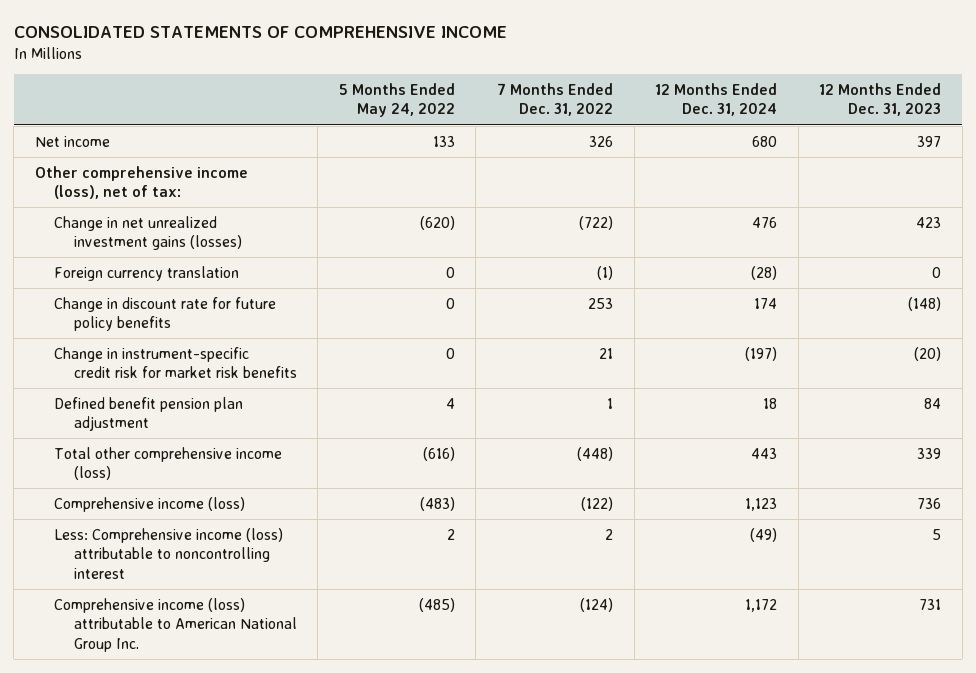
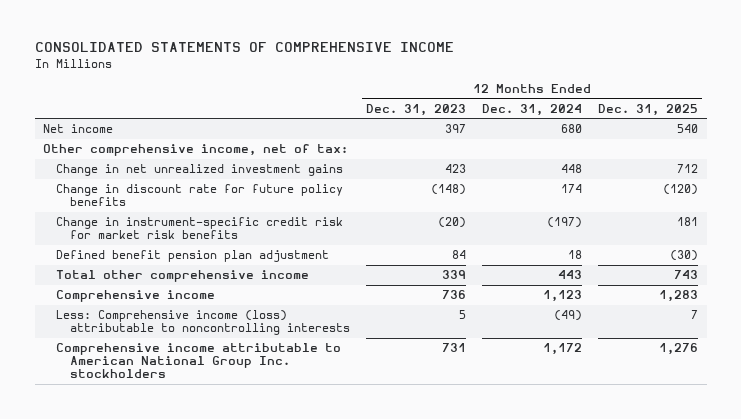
- | 5 Months Ended May 24, 2022 | 7 Months Ended Dec. 31, 2022 | 12 Months Ended Dec. 31, 2024 | 12 Months Ended Dec. 31, 2023
+ | 12 Months Ended Dec. 31, 2023 | 12 Months Ended Dec. 31, 2024 | 12 Months Ended Dec. 31, 2025
- Other comprehensive income (loss), net of tax:
- Change in net unrealized investment gains (losses) | (620) | (722) | 476 | 423
- Foreign currency translation | 0 | (1) | (28) | 0
+ Other comprehensive income, net of tax:
+ Change in net unrealized investment gains | 423 | 448 | 712
- Total other comprehensive income (loss) | (616) | (448) | 443 | 339
- Comprehensive income (loss) | (483) | (122) | 1,123 | 736
- Less: Comprehensive income (loss) attributable to noncontrolling interest | 2 | 2 | (49) | 5
- Comprehensive income (loss) attributable to American National Group Inc. | (485) | (124) | 1,172 | 731
+ Total other comprehensive income | 339 | 443 | 743
+ Comprehensive income | 736 | 1,123 | 1,283
+ Less: Comprehensive income (loss) attributable to noncontrolling interests | 5 | (49) | 7
+ Comprehensive income attributable to American National Group Inc. stockholders | 731 | 1,172 | 1,276

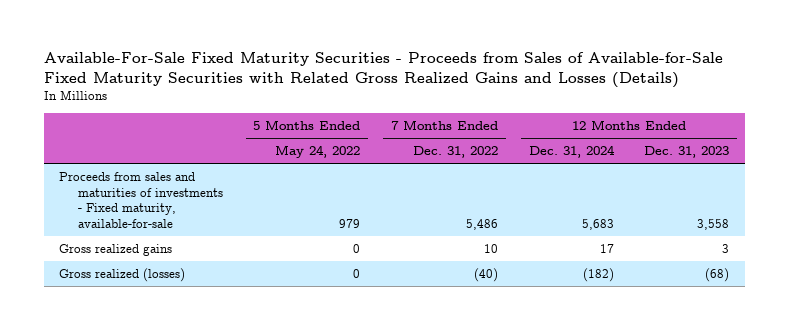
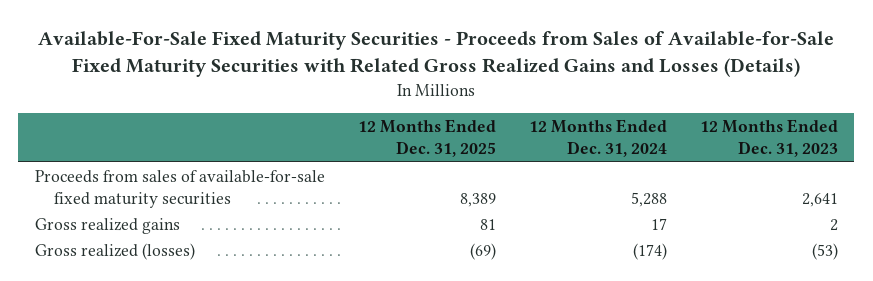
- | 5 Months Ended May 24, 2022 | 7 Months Ended Dec. 31, 2022 | 12 Months Ended Dec. 31, 2024 | 12 Months Ended Dec. 31, 2023
+ | 12 Months Ended Dec. 31, 2025 | 12 Months Ended Dec. 31, 2024 | 12 Months Ended Dec. 31, 2023
- Proceeds from sales and maturities of investments - Fixed maturity, available-for-sale | 979 | 5,486 | 5,683 | 3,558
- Gross realized gains | 0 | 10 | 17 | 3
- Gross realized (losses) | 0 | (40) | (182) | (68)
+ Proceeds from sales of available-for-sale fixed maturity securities | 8,389 | 5,288 | 2,641
+ Gross realized gains | 81 | 17 | 2
+ Gross realized (losses) | (69) | (174) | (53)

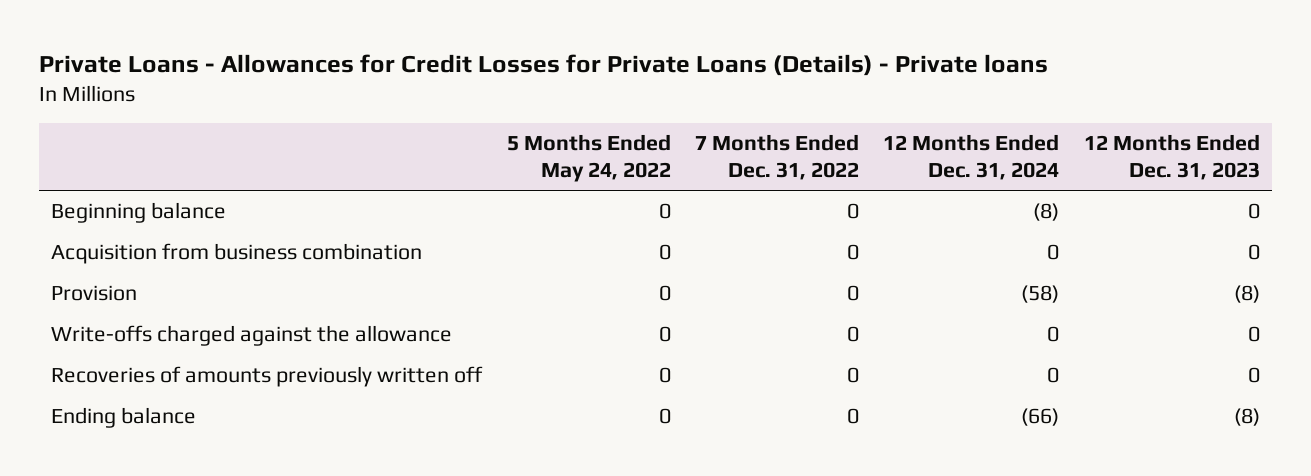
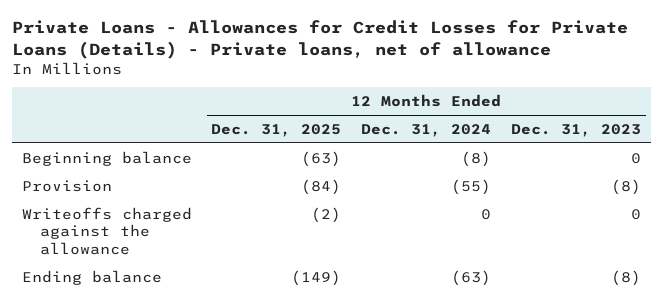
- Private Loans - Allowances for Credit Losses for Private Loans (Details) - Private loans
+ Private Loans - Allowances for Credit Losses for Private Loans (Details) - Private loans, net of allowance
- | 5 Months Ended May 24, 2022 | 7 Months Ended Dec. 31, 2022 | 12 Months Ended Dec. 31, 2024 | 12 Months Ended Dec. 31, 2023
+ | 12 Months Ended Dec. 31, 2025 | 12 Months Ended Dec. 31, 2024 | 12 Months Ended Dec. 31, 2023
- Acquisition from business combination | 0 | 0 | 0 | 0
- Provision | 0 | 0 | (58) | (8)
- Write-offs charged against the allowance | 0 | 0 | 0 | 0
- Recoveries of amounts previously written off | 0 | 0 | 0 | 0
- Ending balance | 0 | 0 | (66) | (8)
+ Provision | (84) | (55) | (8)
+ Writeoffs charged against the allowance | (2) | 0 | 0
+ Ending balance | (149) | (63) | (8)

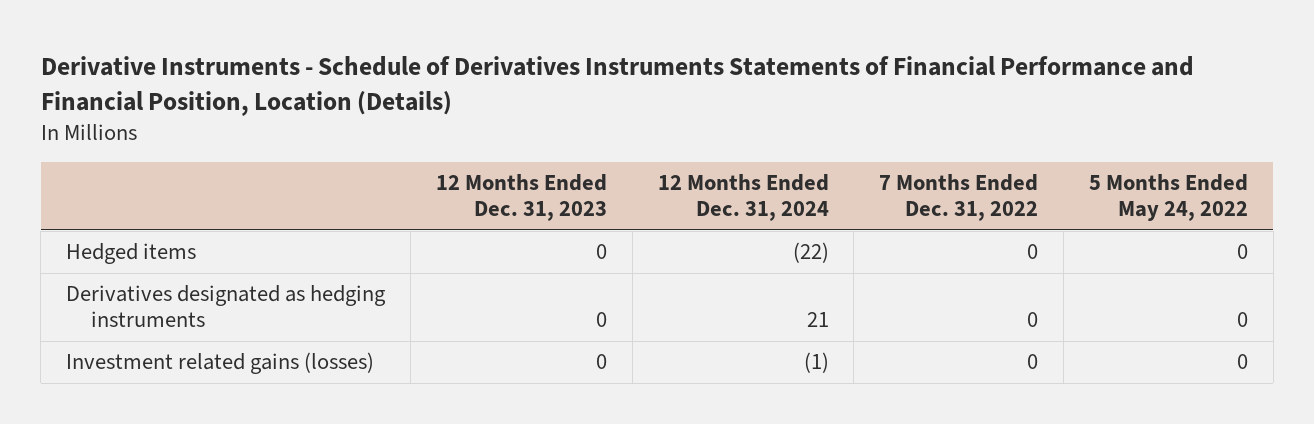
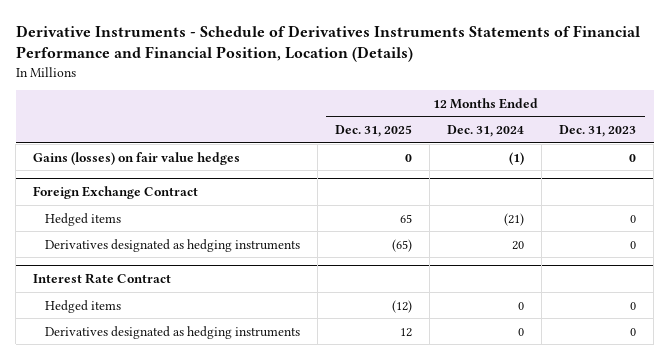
- | 12 Months Ended Dec. 31, 2023 | 12 Months Ended Dec. 31, 2024 | 7 Months Ended Dec. 31, 2022 | 5 Months Ended May 24, 2022
+ | 12 Months Ended Dec. 31, 2025 | 12 Months Ended Dec. 31, 2024 | 12 Months Ended Dec. 31, 2023
- Hedged items | 0 | (22) | 0 | 0
- Derivatives designated as hedging instruments | 0 | 21 | 0 | 0
- Investment related gains (losses) | 0 | (1) | 0 | 0
+ Gains (losses) on fair value hedges | 0 | (1) | 0
+ Foreign Exchange Contract
+ Hedged items | 65 | (21) | 0
+ Derivatives designated as hedging instruments | (65) | 20 | 0
+ Interest Rate Contract
+ Hedged items | (12) | 0 | 0
+ Derivatives designated as hedging instruments | 12 | 0 | 0

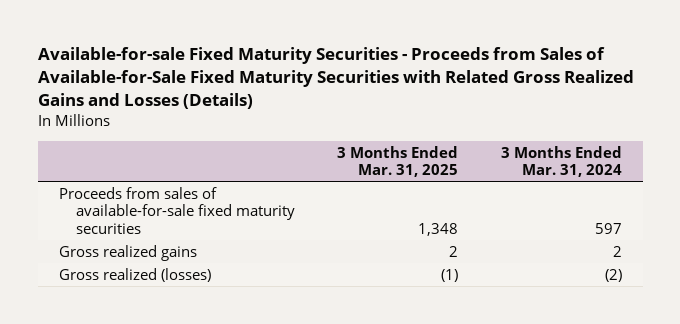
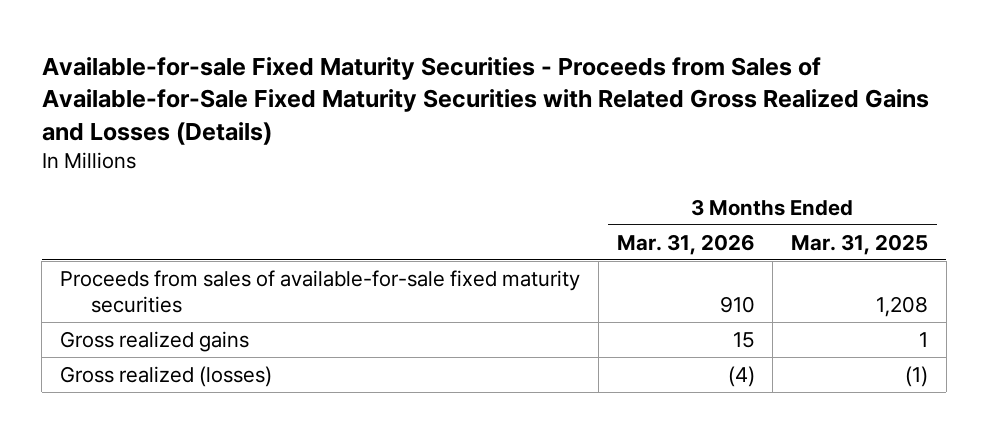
- | 3 Months Ended Mar. 31, 2025 | 3 Months Ended Mar. 31, 2024
+ | 3 Months Ended Mar. 31, 2026 | 3 Months Ended Mar. 31, 2025
- Proceeds from sales of available-for-sale fixed maturity securities | 1,348 | 597
- Gross realized gains | 2 | 2
+ Proceeds from sales of available-for-sale fixed maturity securities | 910 | 1,208
+ Gross realized gains | 15 | 1

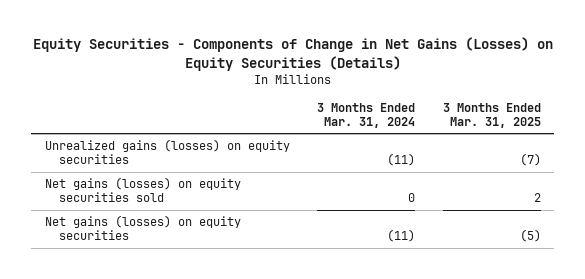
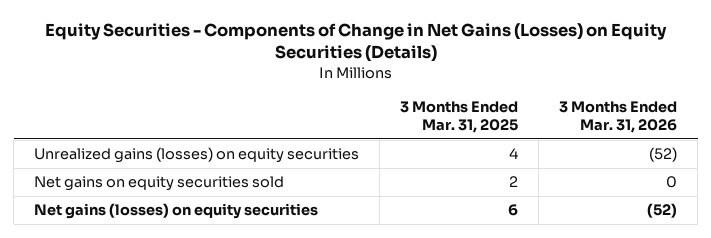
- | 3 Months Ended Mar. 31, 2024 | 3 Months Ended Mar. 31, 2025
+ | 3 Months Ended Mar. 31, 2025 | 3 Months Ended Mar. 31, 2026
- Unrealized gains (losses) on equity securities | (11) | (7)
- Net gains (losses) on equity securities sold | 0 | 2
- Net gains (losses) on equity securities | (11) | (5)
+ Unrealized gains (losses) on equity securities | 4 | (52)
+ Net gains on equity securities sold | 2 | 0
+ Net gains (losses) on equity securities | 6 | (52)

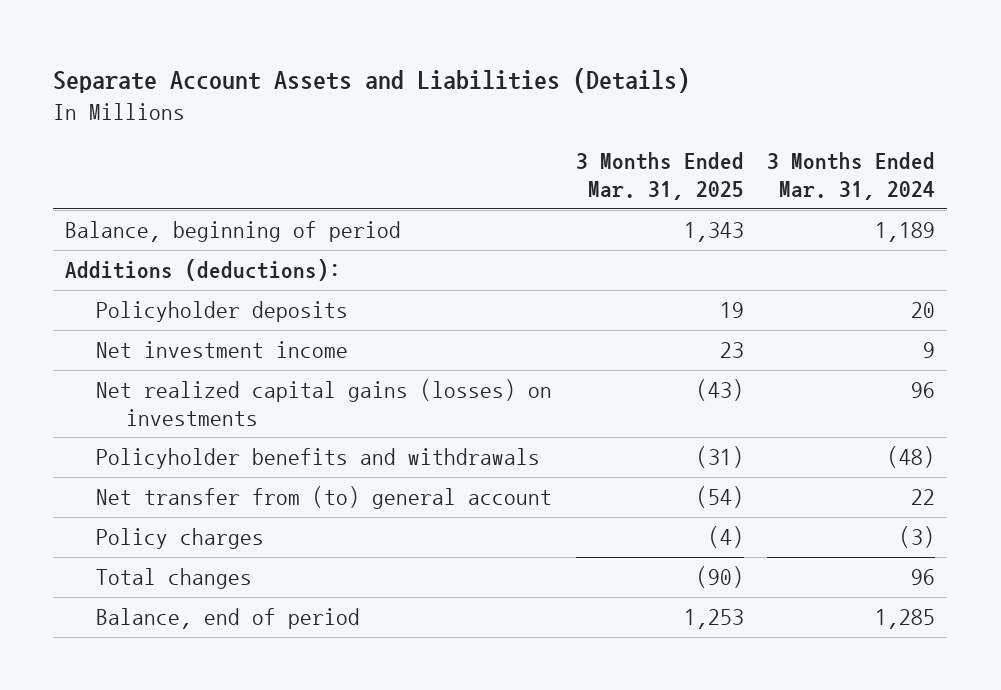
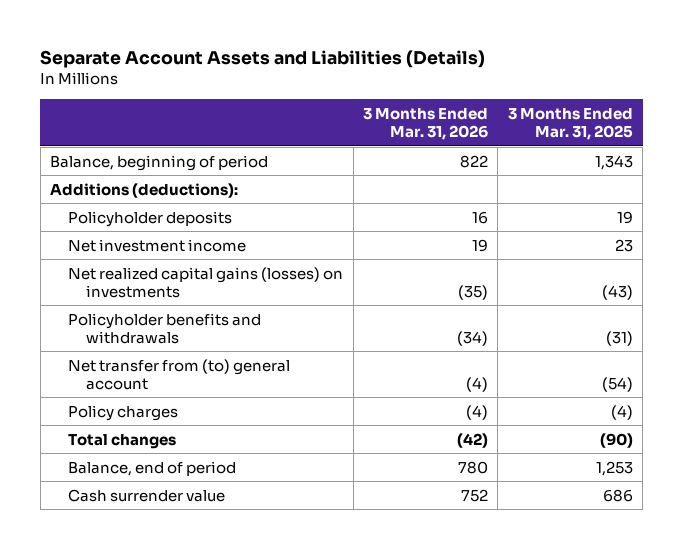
- | 3 Months Ended Mar. 31, 2025 | 3 Months Ended Mar. 31, 2024
+ | 3 Months Ended Mar. 31, 2026 | 3 Months Ended Mar. 31, 2025
+ Cash surrender value | 752 | 686

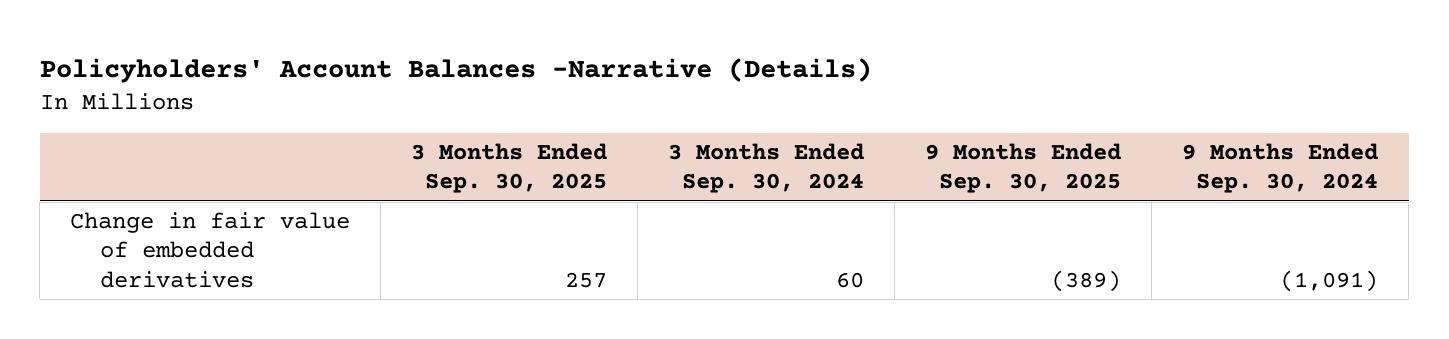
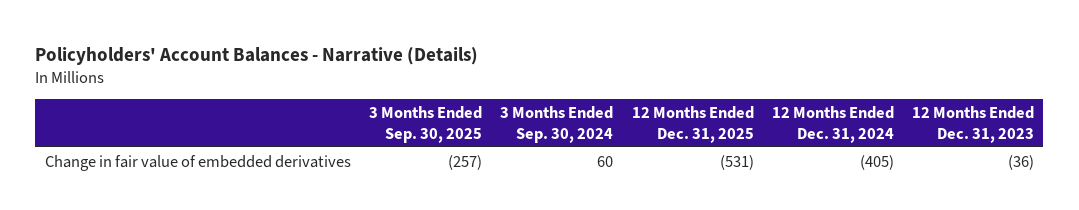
- Policyholders' Account Balances -Narrative (Details)
+ Policyholders' Account Balances - Narrative (Details)
- | 3 Months Ended Sep. 30, 2025 | 3 Months Ended Sep. 30, 2024 | 9 Months Ended Sep. 30, 2025 | 9 Months Ended Sep. 30, 2024
+ | 3 Months Ended Sep. 30, 2025 | 3 Months Ended Sep. 30, 2024 | 12 Months Ended Dec. 31, 2025 | 12 Months Ended Dec. 31, 2024 | 12 Months Ended Dec. 31, 2023
- Change in fair value of embedded derivatives | 257 | 60 | (389) | (1,091)
+ Change in fair value of embedded derivatives | (257) | 60 | (531) | (405) | (36)

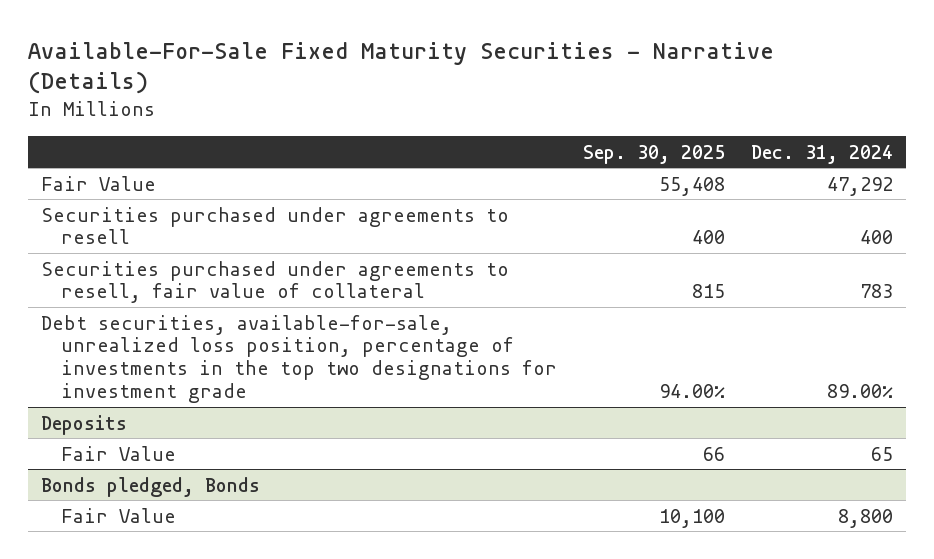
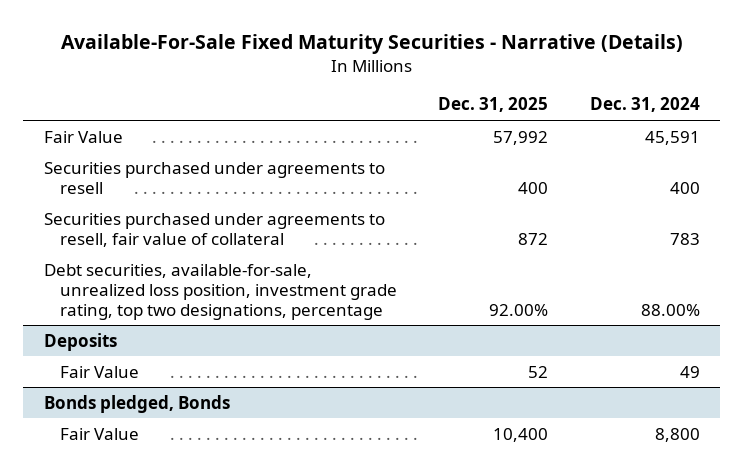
- | Sep. 30, 2025 | Dec. 31, 2024
+ | Dec. 31, 2025 | Dec. 31, 2024
- Fair Value | 55,408 | 47,292
+ Fair Value | 57,992 | 45,591
- Debt securities, available-for-sale, unrealized loss position, percentage of investments in the top two designations for investment grade | 94.00% | 89.00%
+ Debt securities, available-for-sale, unrealized loss position, investment grade rating, top two designations, percentage | 92.00% | 88.00%
@ Deposits
- Fair Value | 66 | 65
+ Fair Value | 52 | 49

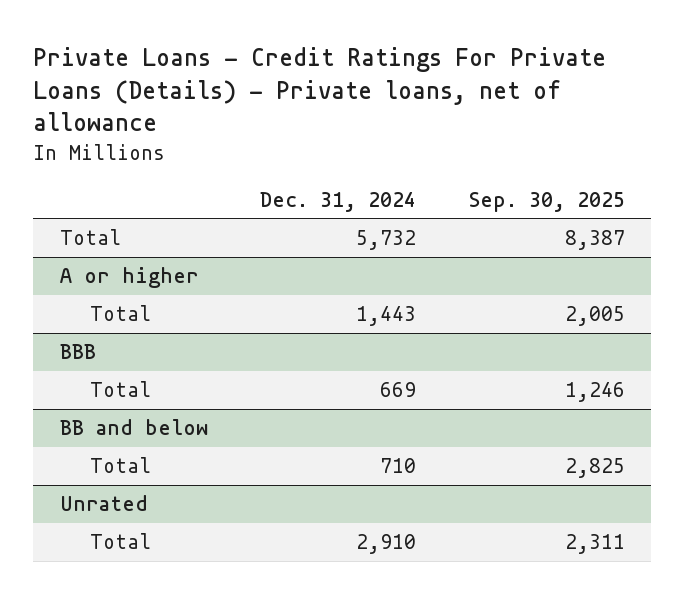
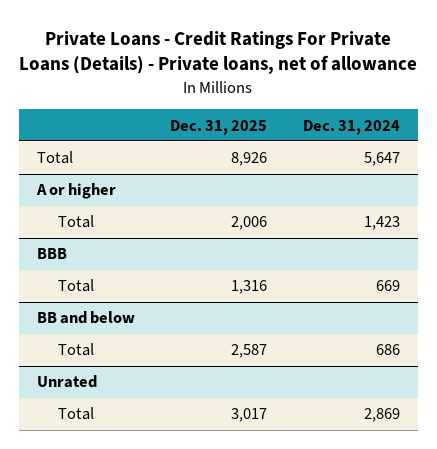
- | Dec. 31, 2024 | Sep. 30, 2025
+ | Dec. 31, 2025 | Dec. 31, 2024
- Total | 5,732 | 8,387
+ Total | 8,926 | 5,647
@ A or higher
- Total | 1,443 | 2,005
+ Total | 2,006 | 1,423
@ BB and below
- Total | 710 | 2,825
+ Total | 2,587 | 686
@ Unrated
- Total | 2,910 | 2,311
+ Total | 3,017 | 2,869

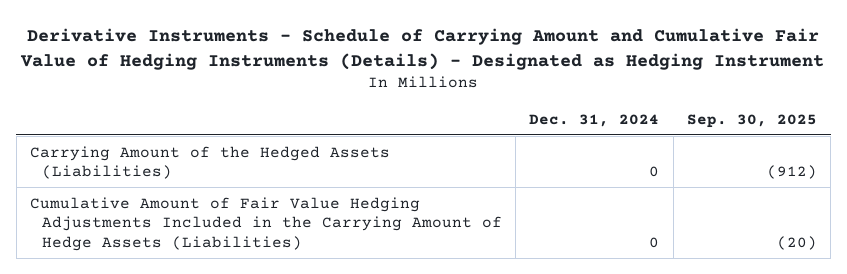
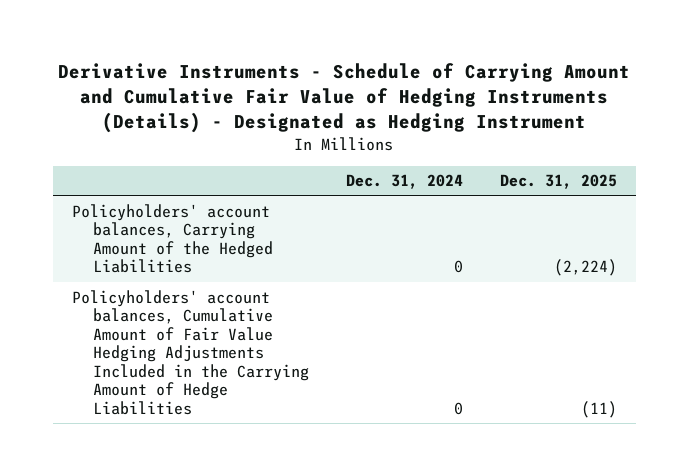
- | Dec. 31, 2024 | Sep. 30, 2025
+ | Dec. 31, 2024 | Dec. 31, 2025
- Carrying Amount of the Hedged Assets (Liabilities) | 0 | (912)
- Cumulative Amount of Fair Value Hedging Adjustments Included in the Carrying Amount of Hedge Assets (Liabilities) | 0 | (20)
+ Policyholders' account balances, Carrying Amount of the Hedged Liabilities | 0 | (2,224)
+ Policyholders' account balances, Cumulative Amount of Fair Value Hedging Adjustments Included in the Carrying Amount of Hedge Liabilities | 0 | (11)

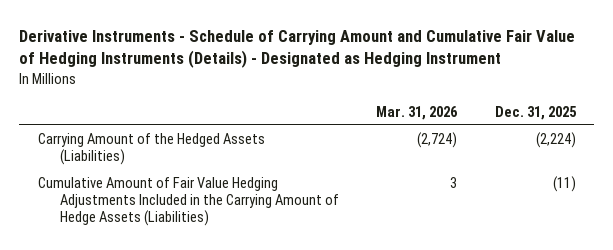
- | Dec. 31, 2024 | Dec. 31, 2025
+ | Mar. 31, 2026 | Dec. 31, 2025
- Policyholders' account balances, Carrying Amount of the Hedged Liabilities | 0 | (2,224)
- Policyholders' account balances, Cumulative Amount of Fair Value Hedging Adjustments Included in the Carrying Amount of Hedge Liabilities | 0 | (11)
+ Carrying Amount of the Hedged Assets (Liabilities) | (2,724) | (2,224)
+ Cumulative Amount of Fair Value Hedging Adjustments Included in the Carrying Amount of Hedge Assets (Liabilities) | 3 | (11)

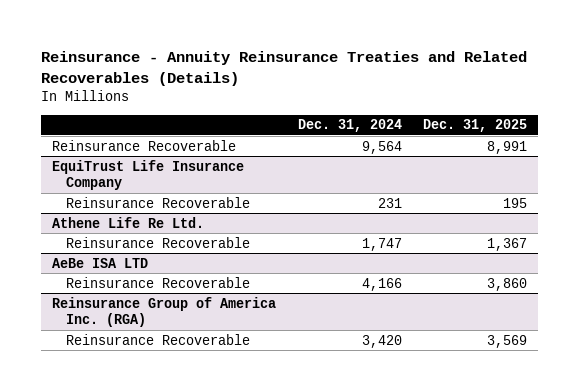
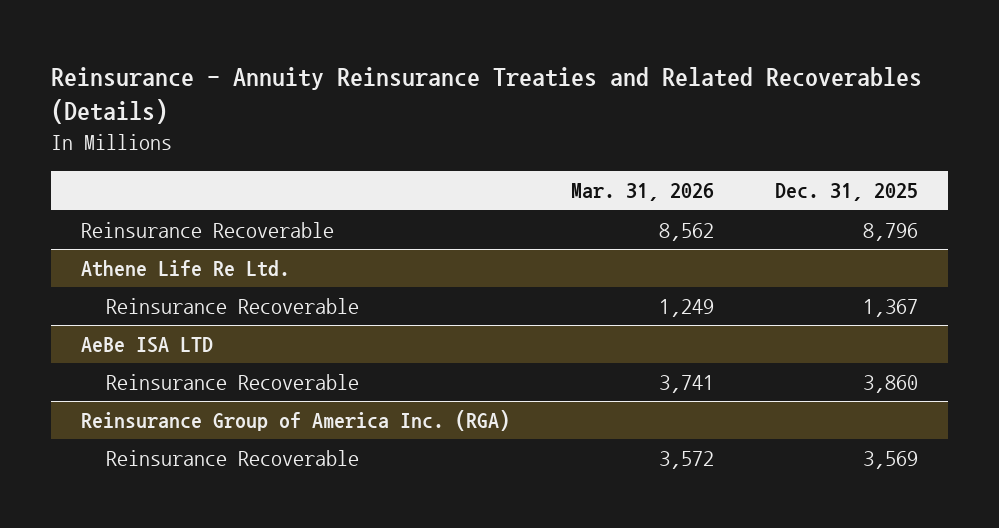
- | Dec. 31, 2024 | Dec. 31, 2025
+ | Mar. 31, 2026 | Dec. 31, 2025
- Reinsurance Recoverable | 9,564 | 8,991
- EquiTrust Life Insurance Company
- Reinsurance Recoverable | 231 | 195
+ Reinsurance Recoverable | 8,562 | 8,796

